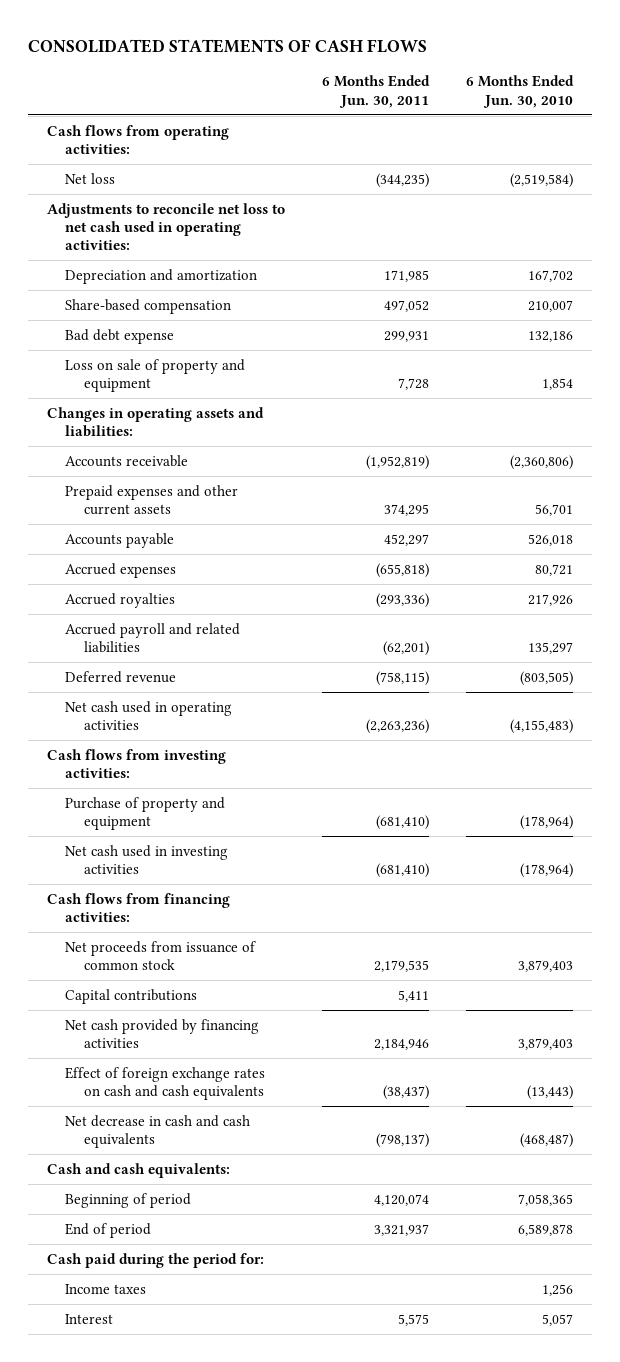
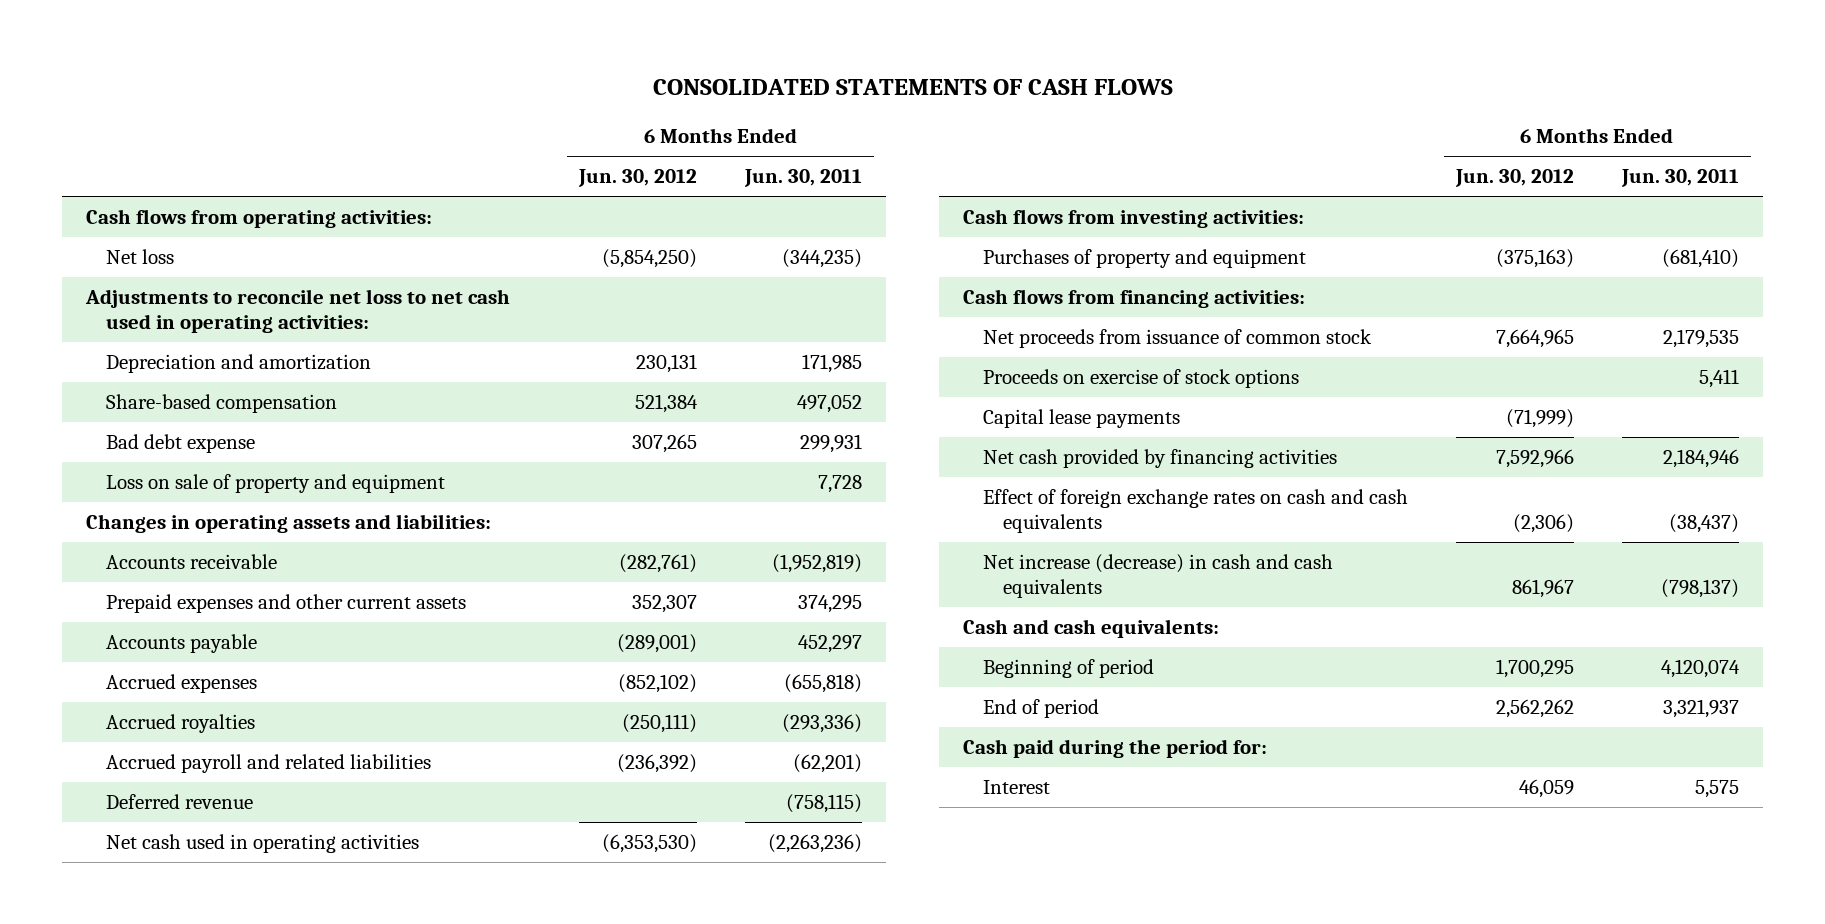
- | 6 Months Ended Jun. 30, 2011 | 6 Months Ended Jun. 30, 2010
+ | 6 Months Ended Jun. 30, 2012 | 6 Months Ended Jun. 30, 2011
- Purchase of property and equipment | (681,410) | (178,964)
- Net cash used in investing activities | (681,410) | (178,964)
+ Purchases of property and equipment | (375,163) | (681,410)
- Capital contributions | 5,411 |
+ Proceeds on exercise of stock options | | 5,411
+ Capital lease payments | (71,999) |
- Net decrease in cash and cash equivalents | (798,137) | (468,487)
+ Net increase (decrease) in cash and cash equivalents | 861,967 | (798,137)
- Income taxes | | 1,256

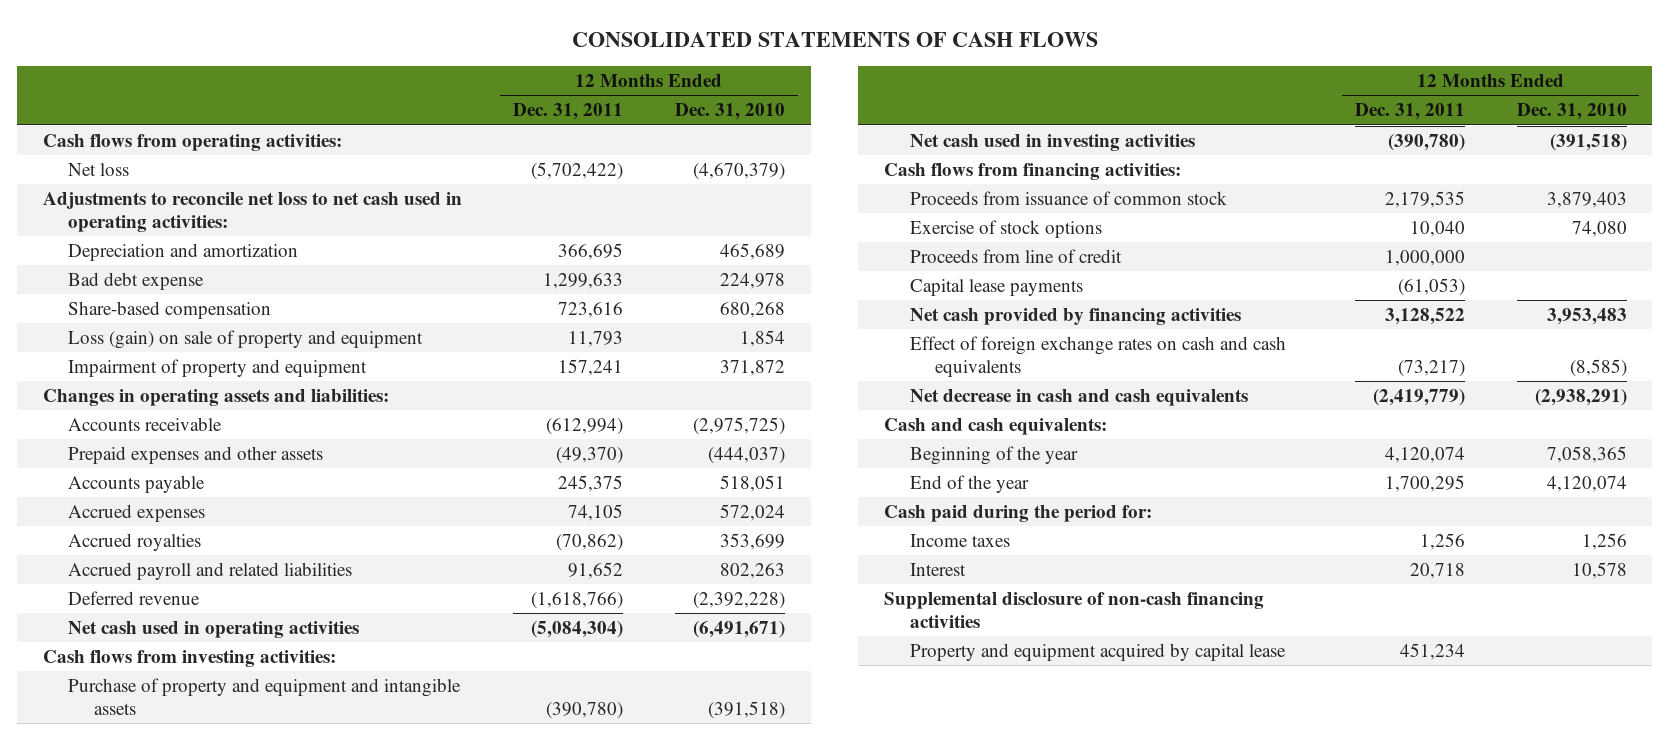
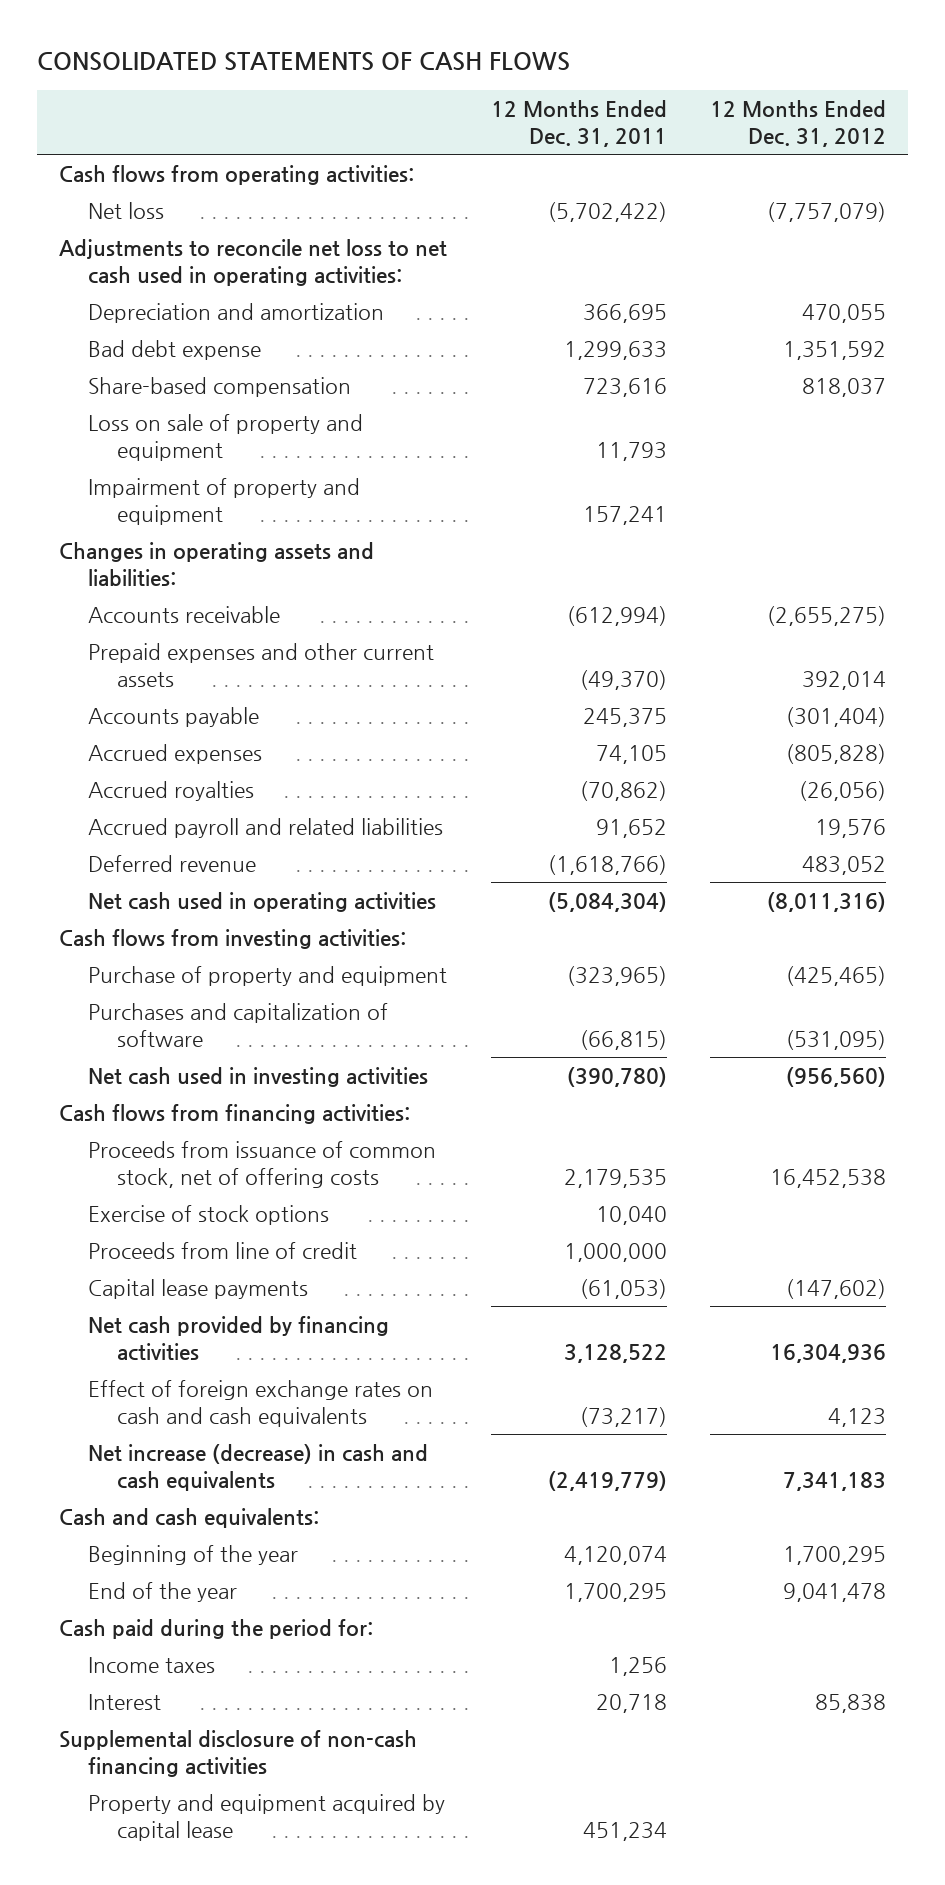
- | 12 Months Ended Dec. 31, 2011 | 12 Months Ended Dec. 31, 2010
+ | 12 Months Ended Dec. 31, 2011 | 12 Months Ended Dec. 31, 2012
- Loss (gain) on sale of property and equipment | 11,793 | 1,854
+ Loss on sale of property and equipment | 11,793 |
- Prepaid expenses and other assets | (49,370) | (444,037)
+ Prepaid expenses and other current assets | (49,370) | 392,014
- Purchase of property and equipment and intangible assets | (390,780) | (391,518)
+ Purchase of property and equipment | (323,965) | (425,465)
+ Purchases and capitalization of software | (66,815) | (531,095)
- Proceeds from issuance of common stock | 2,179,535 | 3,879,403
+ Proceeds from issuance of common stock, net of offering costs | 2,179,535 | 16,452,538
- Net decrease in cash and cash equivalents | (2,419,779) | (2,938,291)
+ Net increase (decrease) in cash and cash equivalents | (2,419,779) | 7,341,183

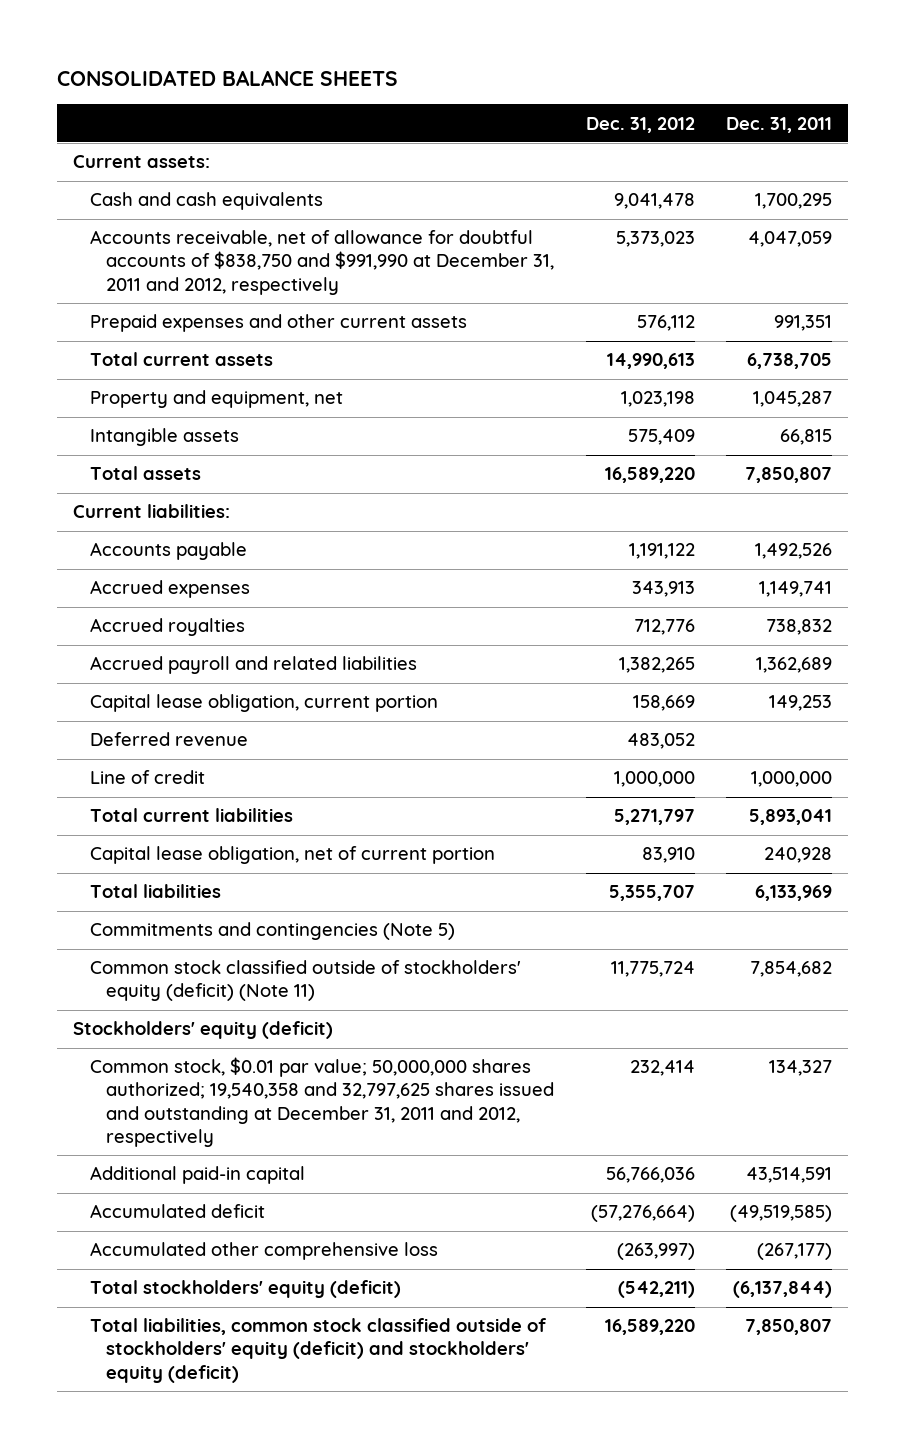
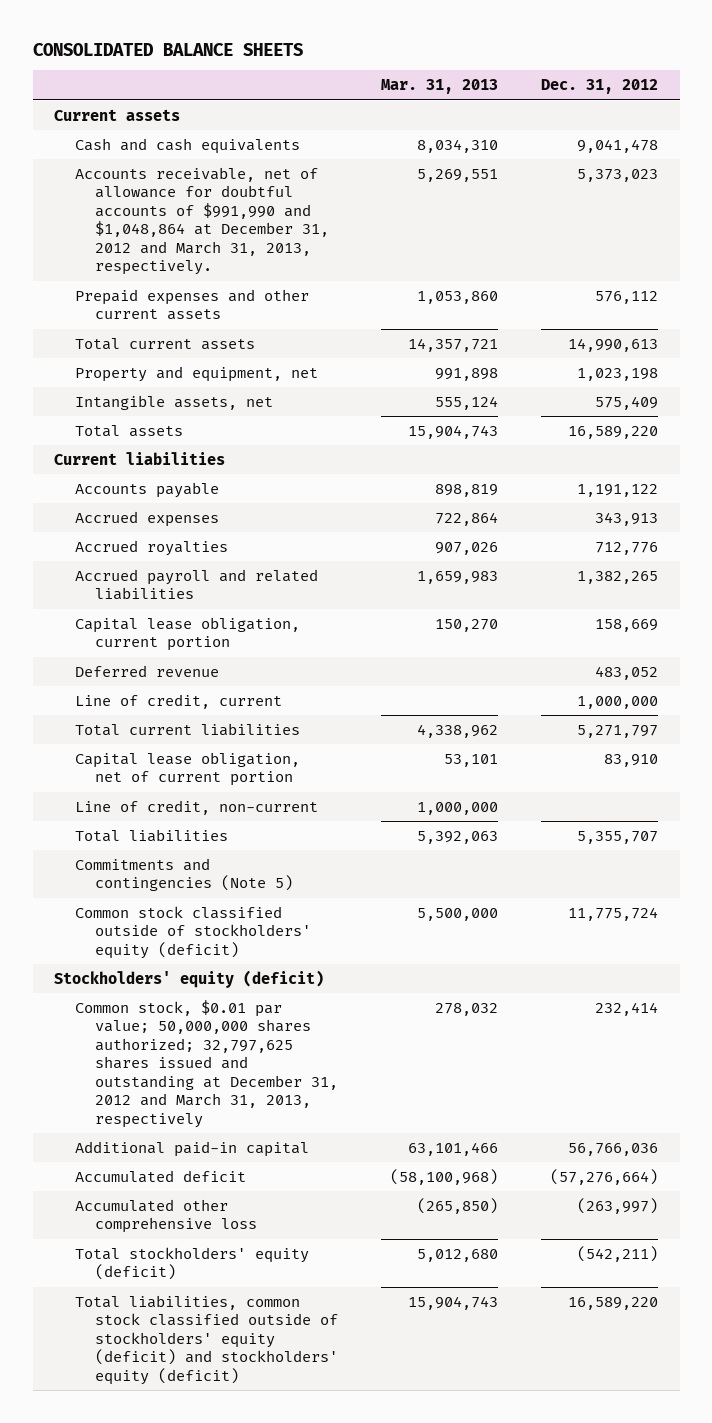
- | Dec. 31, 2012 | Dec. 31, 2011
+ | Mar. 31, 2013 | Dec. 31, 2012
- Current assets:
+ Current assets
- Accounts receivable, net of allowance for doubtful accounts of $838,750 and $991,990 at December 31, 2011 and 2012, respectively | 5,373,023 | 4,047,059
+ Accounts receivable, net of allowance for doubtful accounts of $991,990 and $1,048,864 at December 31, 2012 and March 31, 2013, respectively. | 5,269,551 | 5,373,023
- Intangible assets | 575,409 | 66,815
+ Intangible assets, net | 555,124 | 575,409
- Current liabilities:
+ Current liabilities
- Line of credit | 1,000,000 | 1,000,000
+ Line of credit, current | | 1,000,000
+ Line of credit, non-current | 1,000,000 |
- Common stock classified outside of stockholders' equity (deficit) (Note 11) | 11,775,724 | 7,854,682
+ Common stock classified outside of stockholders' equity (deficit) | 5,500,000 | 11,775,724
- Common stock, $0.01 par value; 50,000,000 shares authorized; 19,540,358 and 32,797,625 shares issued and outstanding at December 31, 2011 and 2012, respectively | 232,414 | 134,327
+ Common stock, $0.01 par value; 50,000,000 shares authorized; 32,797,625 shares issued and outstanding at December 31, 2012 and March 31, 2013, respectively | 278,032 | 232,414

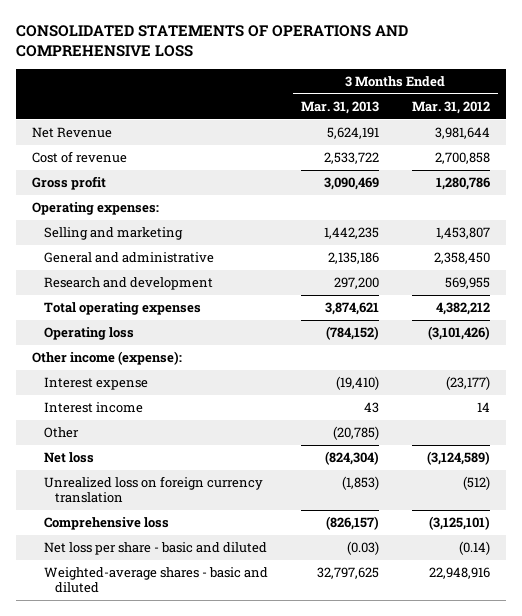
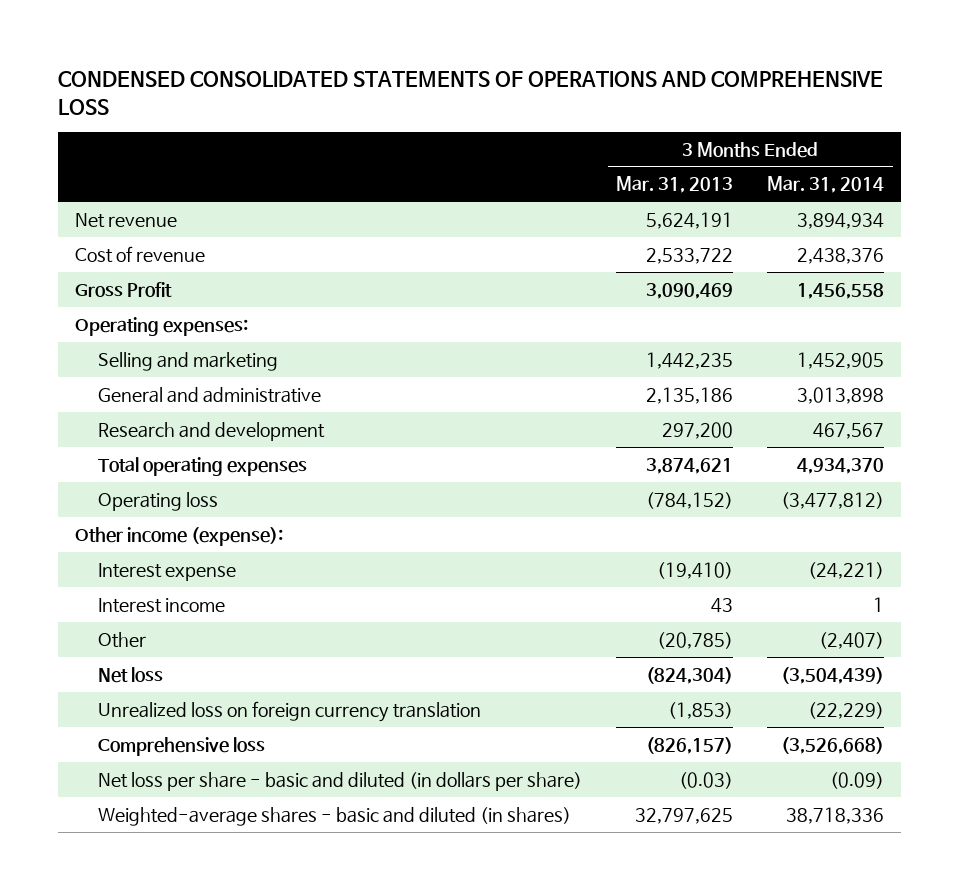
- CONSOLIDATED STATEMENTS OF OPERATIONS AND COMPREHENSIVE LOSS
+ CONDENSED CONSOLIDATED STATEMENTS OF OPERATIONS AND COMPREHENSIVE LOSS
- | 3 Months Ended Mar. 31, 2013 | 3 Months Ended Mar. 31, 2012
+ | 3 Months Ended Mar. 31, 2013 | 3 Months Ended Mar. 31, 2014
- Net Revenue | 5,624,191 | 3,981,644
+ Net revenue | 5,624,191 | 3,894,934
- Gross profit | 3,090,469 | 1,280,786
+ Gross Profit | 3,090,469 | 1,456,558
- Net loss per share - basic and diluted | (0.03) | (0.14)
- Weighted-average shares - basic and diluted | 32,797,625 | 22,948,916
+ Net loss per share - basic and diluted (in dollars per share) | (0.03) | (0.09)
+ Weighted-average shares - basic and diluted (in shares) | 32,797,625 | 38,718,336

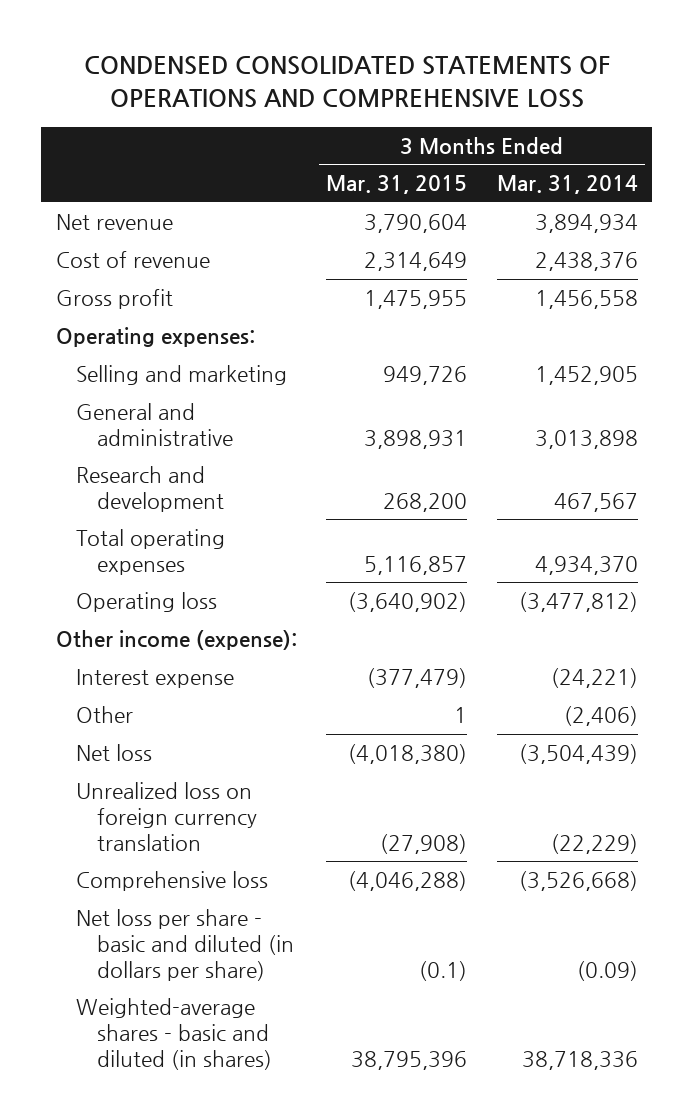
- | 3 Months Ended Mar. 31, 2013 | 3 Months Ended Mar. 31, 2014
+ | 3 Months Ended Mar. 31, 2015 | 3 Months Ended Mar. 31, 2014
- Gross Profit | 3,090,469 | 1,456,558
+ Gross profit | 1,475,955 | 1,456,558
- Interest income | 43 | 1
- Other | (20,785) | (2,407)
+ Other | 1 | (2,406)

